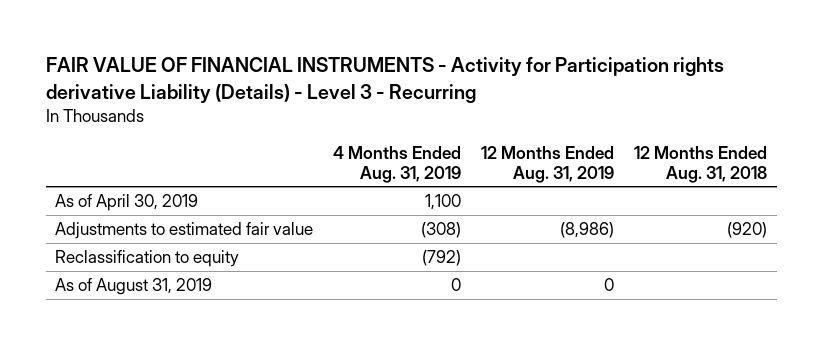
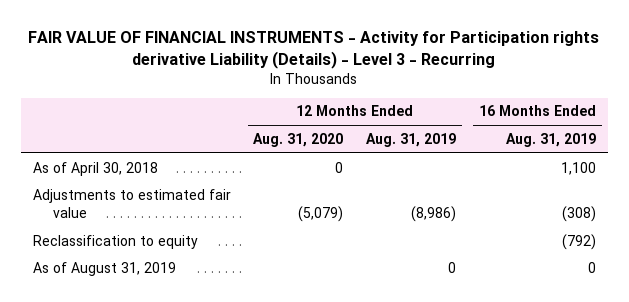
- | 4 Months Ended Aug. 31, 2019 | 12 Months Ended Aug. 31, 2019 | 12 Months Ended Aug. 31, 2018
+ | 12 Months Ended Aug. 31, 2020 | 12 Months Ended Aug. 31, 2019 | 16 Months Ended Aug. 31, 2019
- As of April 30, 2019 | 1,100 | |
+ As of April 30, 2018 | 0 | | 1,100

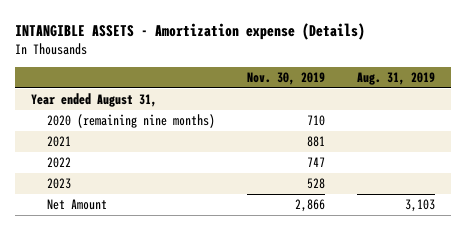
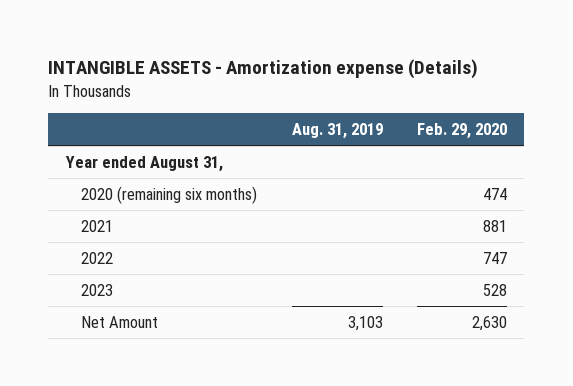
- | Nov. 30, 2019 | Aug. 31, 2019
+ | Aug. 31, 2019 | Feb. 29, 2020
- 2020 (remaining nine months) | 710 |
+ 2020 (remaining six months) | | 474

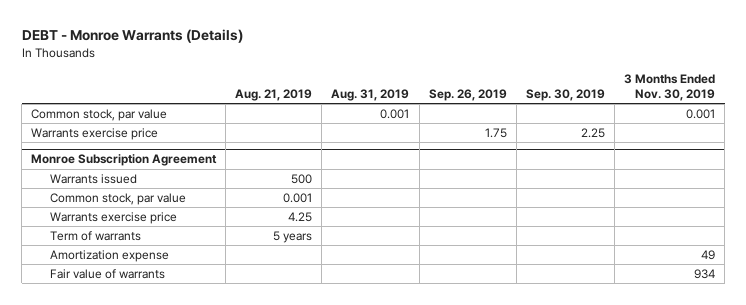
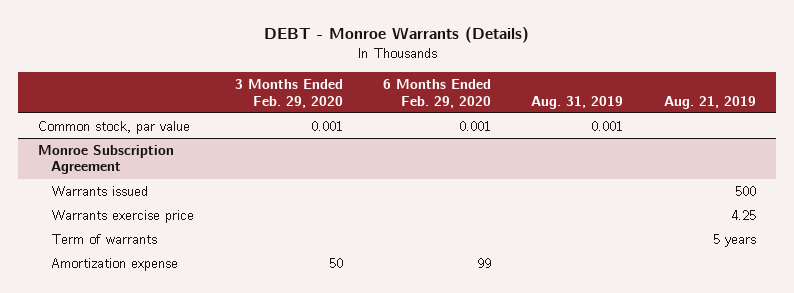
- | Aug. 21, 2019 | Aug. 31, 2019 | Sep. 26, 2019 | Sep. 30, 2019 | 3 Months Ended Nov. 30, 2019
+ | 3 Months Ended Feb. 29, 2020 | 6 Months Ended Feb. 29, 2020 | Aug. 31, 2019 | Aug. 21, 2019
- Warrants exercise price | | | 1.75 | 2.25 |
@ Monroe Subscription Agreement
- Common stock, par value | 0.001 | | | |
- Fair value of warrants | | | | | 934

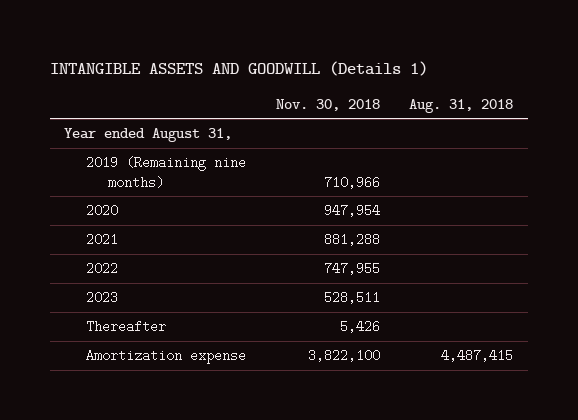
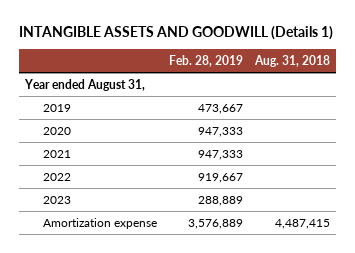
- | Nov. 30, 2018 | Aug. 31, 2018
+ | Feb. 28, 2019 | Aug. 31, 2018
- 2019 (Remaining nine months) | 710,966 |
+ 2019 | 473,667 |
- Thereafter | 5,426 |

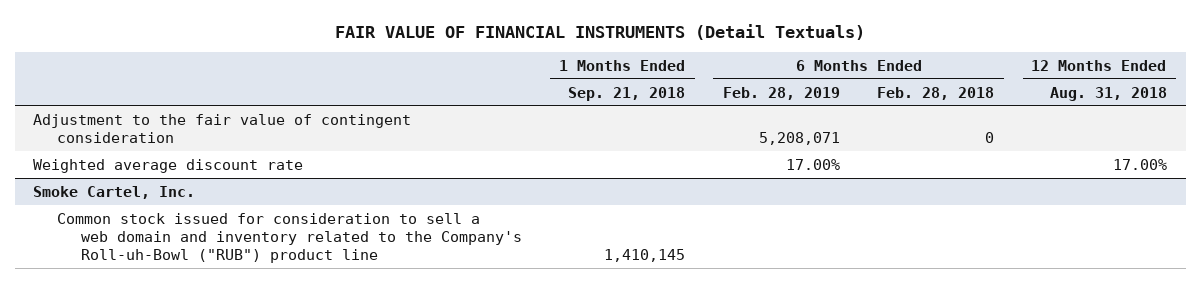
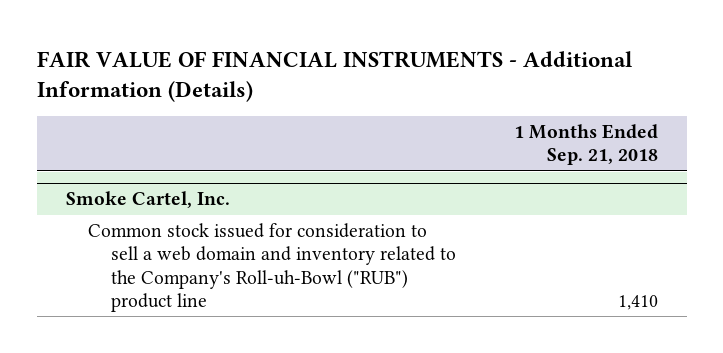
- FAIR VALUE OF FINANCIAL INSTRUMENTS (Detail Textuals)
+ FAIR VALUE OF FINANCIAL INSTRUMENTS - Additional Information (Details)
- | 1 Months Ended Sep. 21, 2018 | 6 Months Ended Feb. 28, 2019 | 6 Months Ended Feb. 28, 2018 | 12 Months Ended Aug. 31, 2018
+ | 1 Months Ended Sep. 21, 2018
- Adjustment to the fair value of contingent consideration | | 5,208,071 | 0 |
- Weighted average discount rate | | 17.00% | | 17.00%
@ Smoke Cartel, Inc.
- Common stock issued for consideration to sell a web domain and inventory related to the Company's Roll-uh-Bowl ("RUB") product line | 1,410,145 | | |
+ Common stock issued for consideration to sell a web domain and inventory related to the Company's Roll-uh-Bowl ("RUB") product line | 1,410

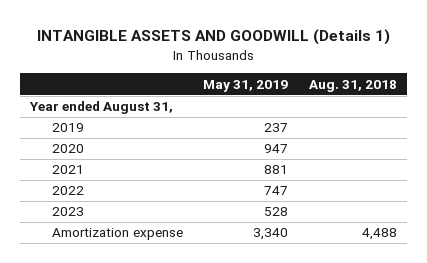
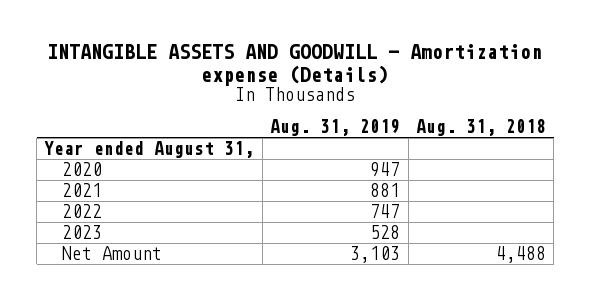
- INTANGIBLE ASSETS AND GOODWILL (Details 1)
+ INTANGIBLE ASSETS AND GOODWILL - Amortization expense (Details)
- | May 31, 2019 | Aug. 31, 2018
+ | Aug. 31, 2019 | Aug. 31, 2018
- 2019 | 237 |
- Amortization expense | 3,340 | 4,488
+ Net Amount | 3,103 | 4,488

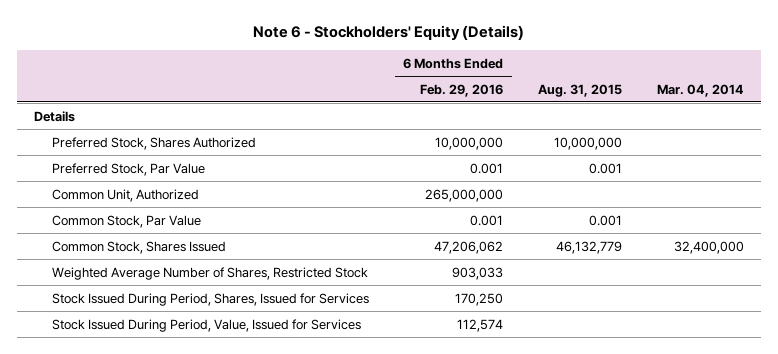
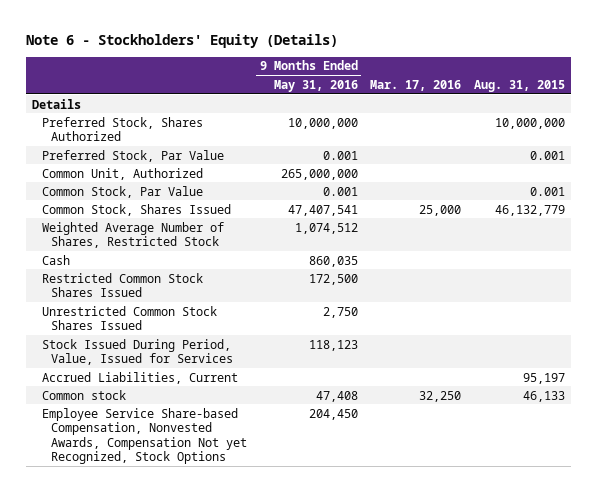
- | 6 Months Ended Feb. 29, 2016 | Aug. 31, 2015 | Mar. 04, 2014
+ | 9 Months Ended May 31, 2016 | Mar. 17, 2016 | Aug. 31, 2015
- Stock Issued During Period, Shares, Issued for Services | 170,250 | |
+ Cash | 860,035 | |
+ Restricted Common Stock Shares Issued | 172,500 | |
+ Unrestricted Common Stock Shares Issued | 2,750 | |
+ Accrued Liabilities, Current | | | 95,197
+ Common stock | 47,408 | 32,250 | 46,133
+ Employee Service Share-based Compensation, Nonvested Awards, Compensation Not yet Recognized, Stock Options | 204,450 | |

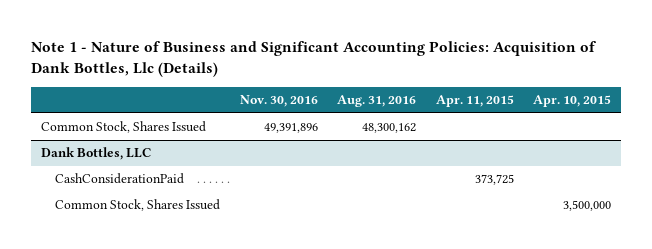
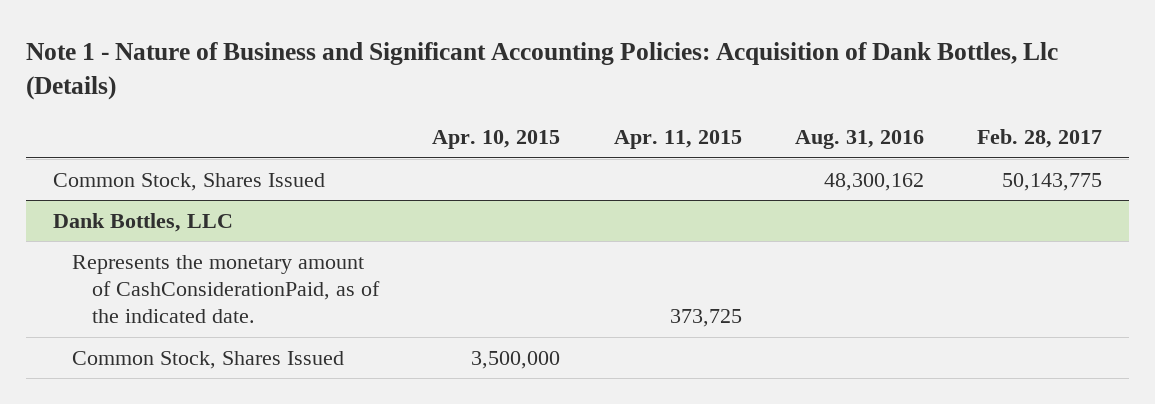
- | Nov. 30, 2016 | Aug. 31, 2016 | Apr. 11, 2015 | Apr. 10, 2015
+ | Apr. 10, 2015 | Apr. 11, 2015 | Aug. 31, 2016 | Feb. 28, 2017
@ Dank Bottles, LLC
- CashConsiderationPaid | | | 373,725 |
+ Represents the monetary amount of CashConsiderationPaid, as of the indicated date. | | 373,725 | |

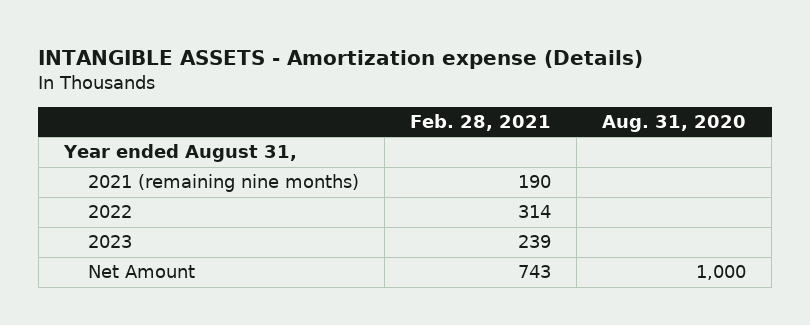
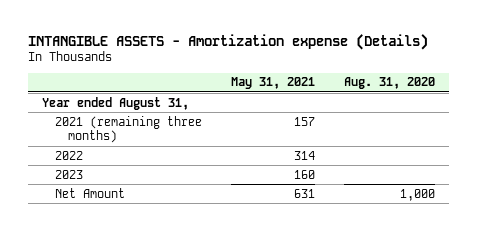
- | Feb. 28, 2021 | Aug. 31, 2020
+ | May 31, 2021 | Aug. 31, 2020
- 2021 (remaining nine months) | 190 |
+ 2021 (remaining three months) | 157 |

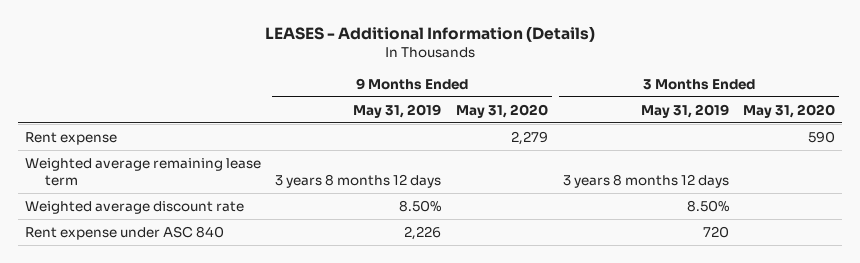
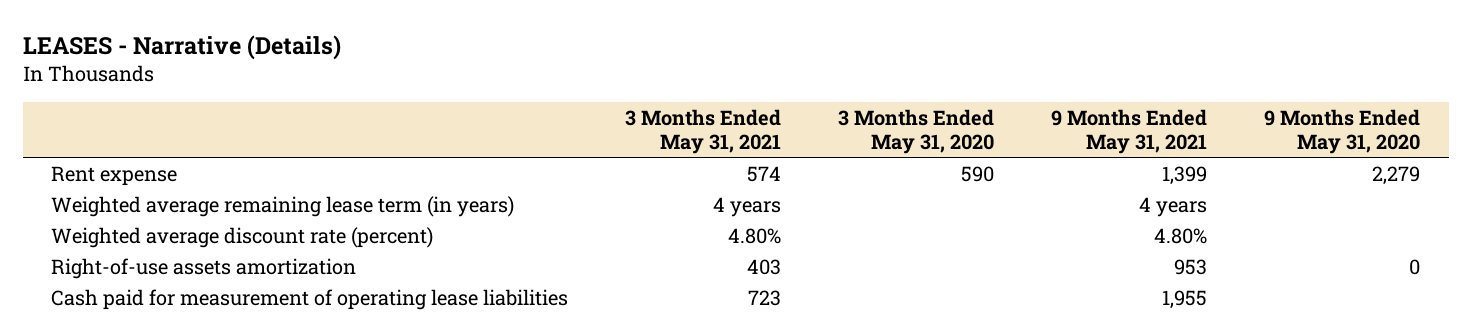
- LEASES - Additional Information (Details)
+ LEASES - Narrative (Details)
- | 9 Months Ended May 31, 2019 | 9 Months Ended May 31, 2020 | 3 Months Ended May 31, 2019 | 3 Months Ended May 31, 2020
+ | 3 Months Ended May 31, 2021 | 3 Months Ended May 31, 2020 | 9 Months Ended May 31, 2021 | 9 Months Ended May 31, 2020
- Weighted average remaining lease term | 3 years 8 months 12 days | | 3 years 8 months 12 days |
- Weighted average discount rate | 8.50% | | 8.50% |
- Rent expense under ASC 840 | 2,226 | | 720 |
+ Weighted average remaining lease term (in years) | 4 years | | 4 years |
+ Weighted average discount rate (percent) | 4.80% | | 4.80% |
+ Right-of-use assets amortization | 403 | | 953 | 0
+ Cash paid for measurement of operating lease liabilities | 723 | | 1,955 |

